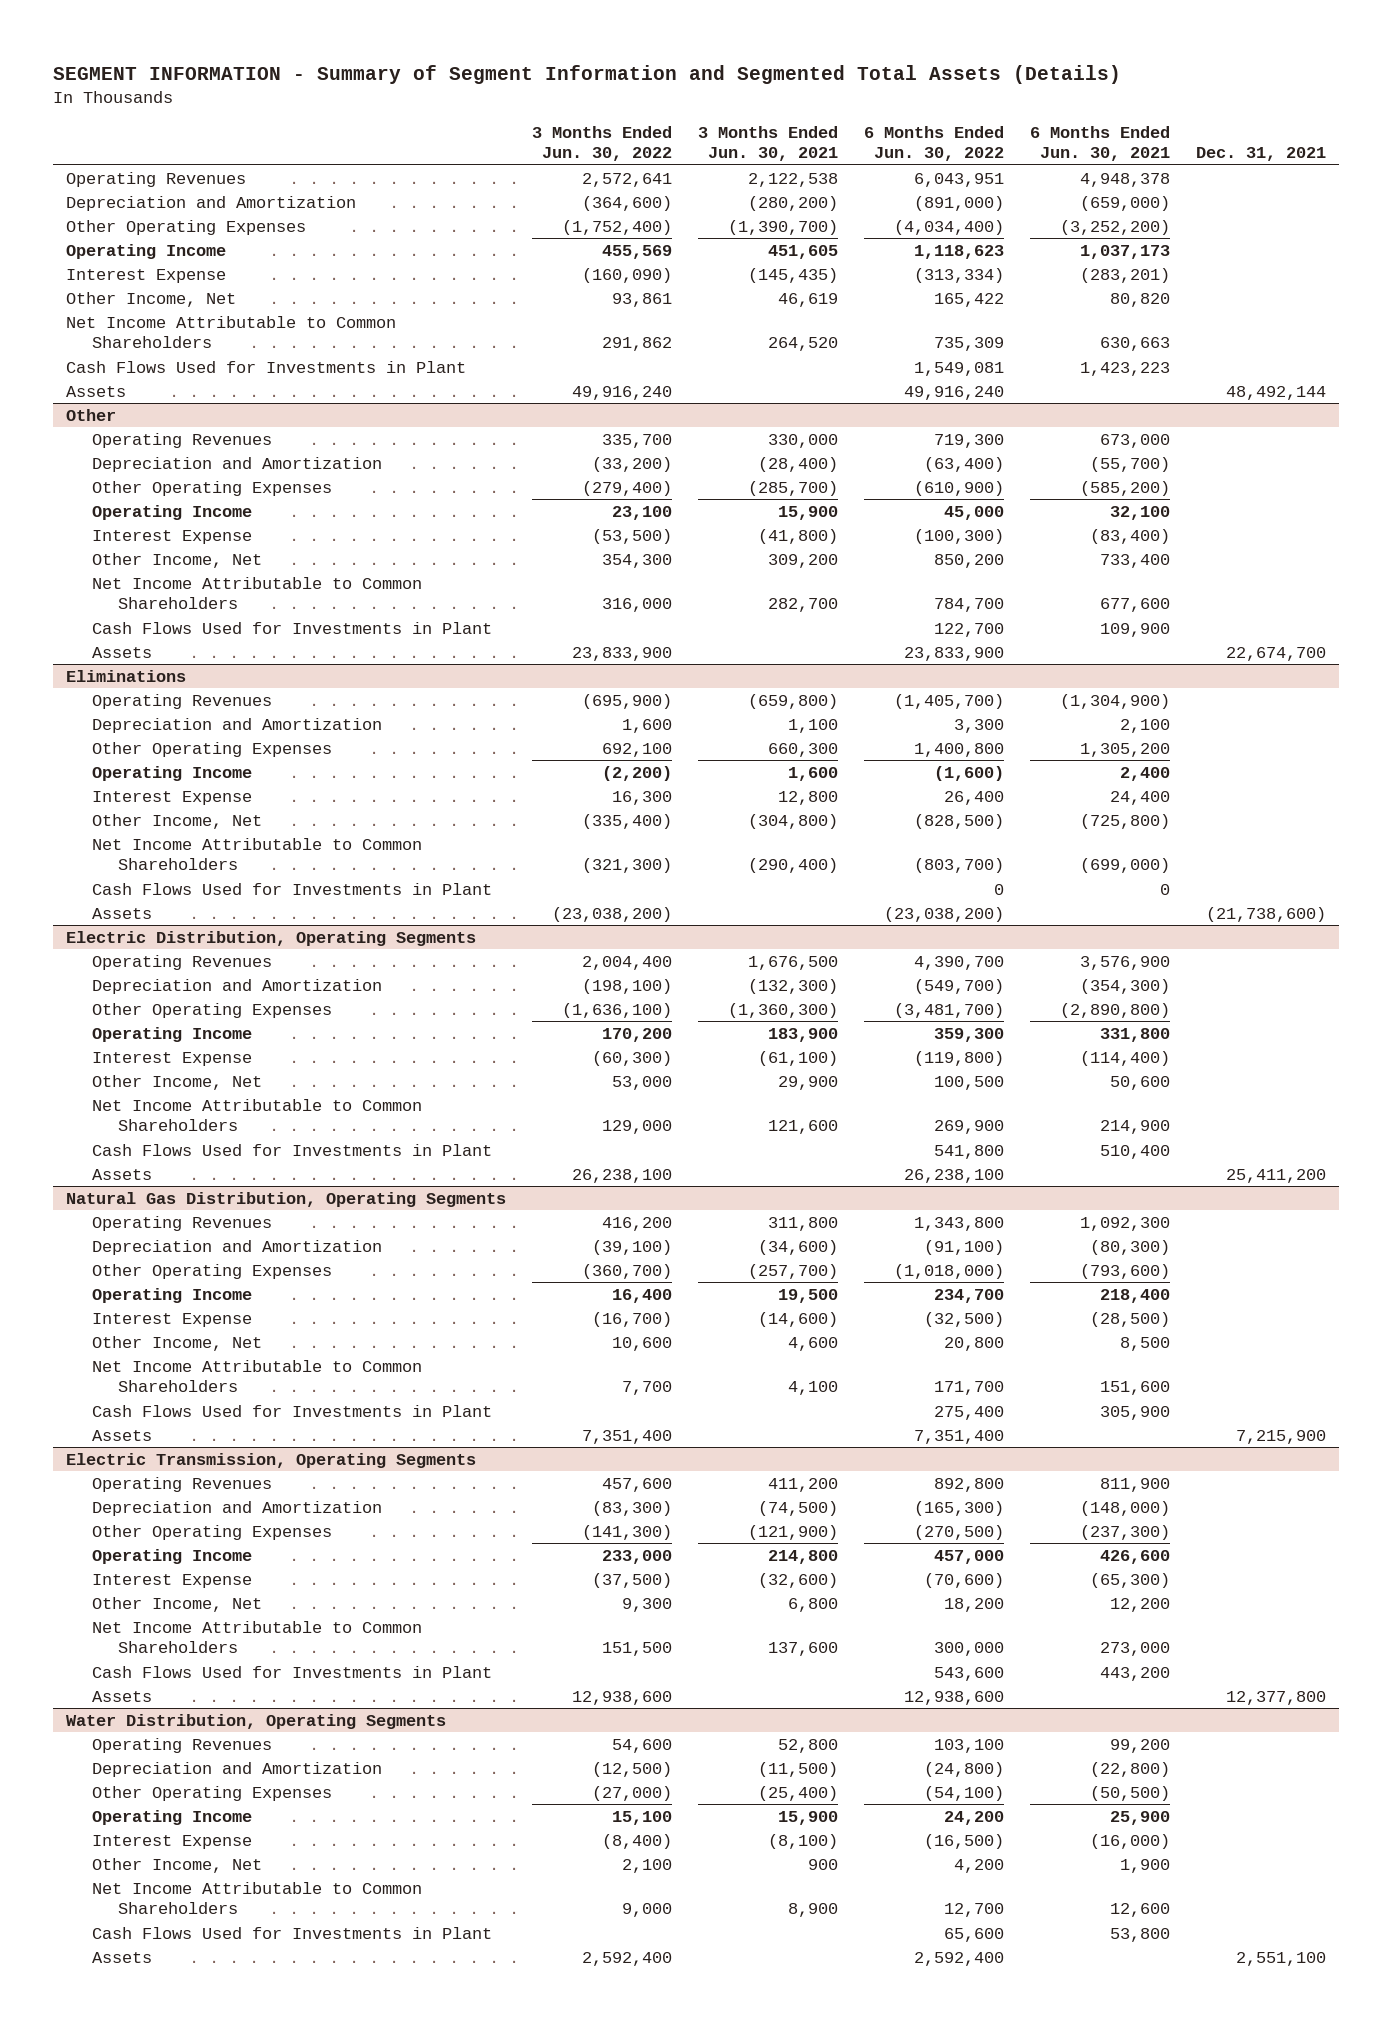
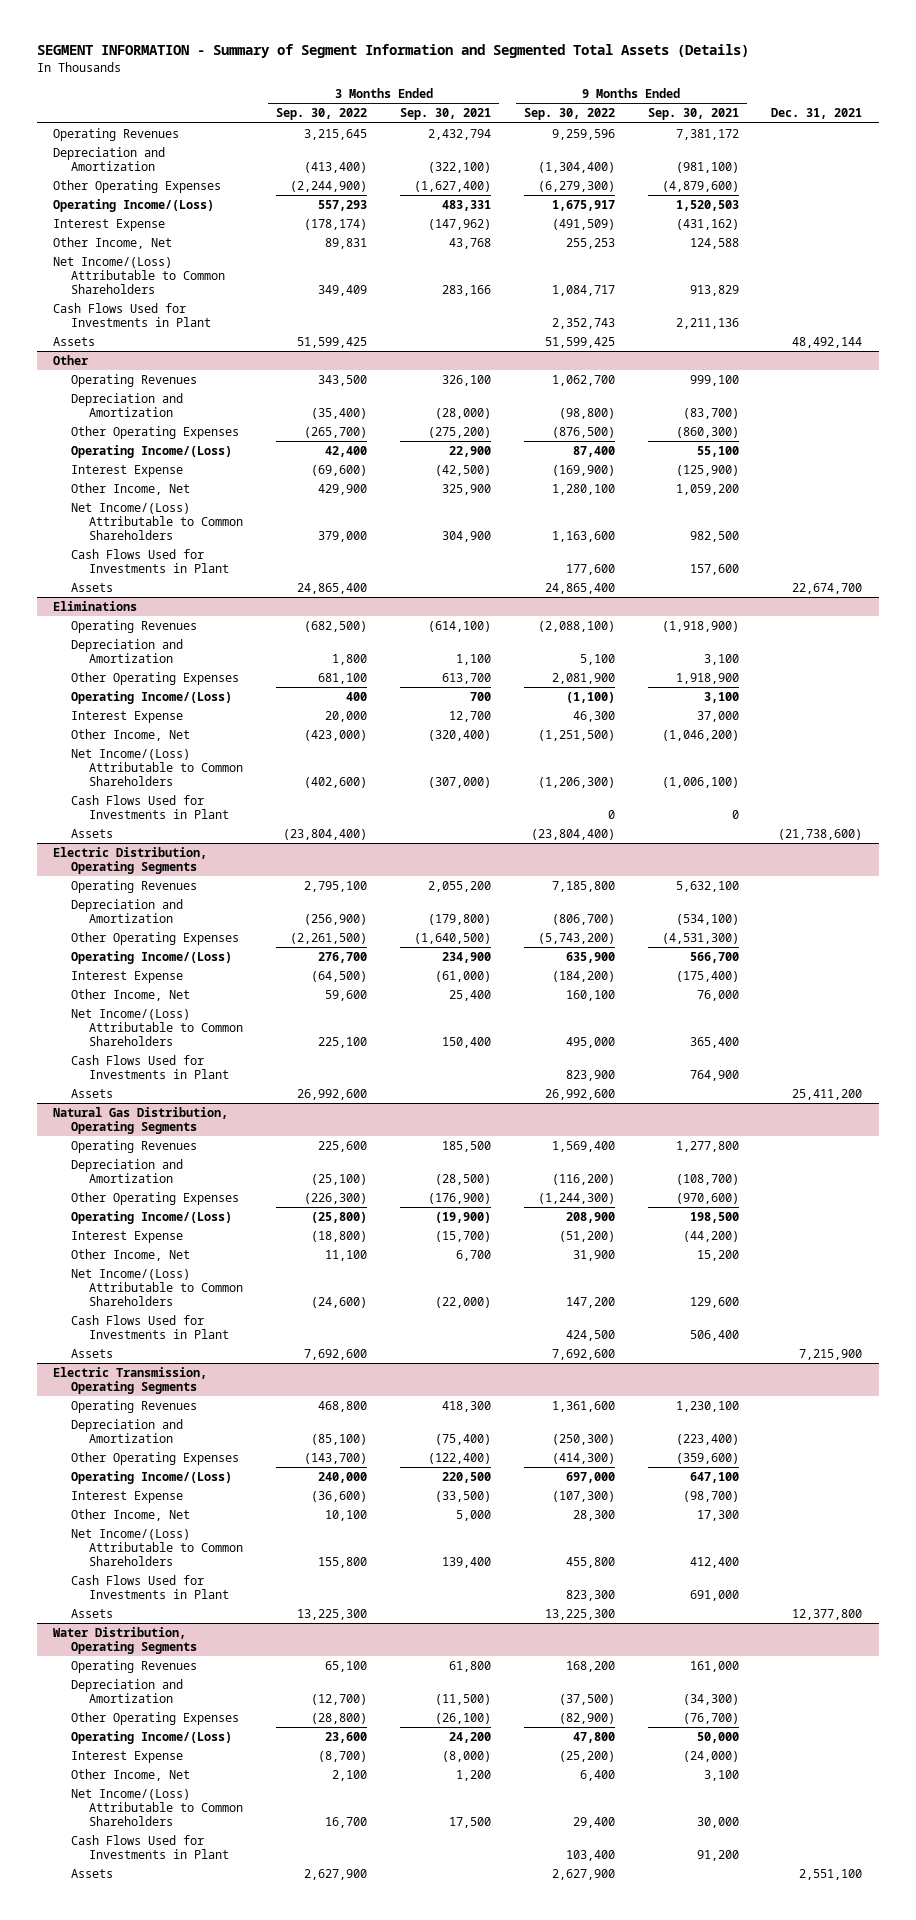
- | 3 Months Ended Jun. 30, 2022 | 3 Months Ended Jun. 30, 2021 | 6 Months Ended Jun. 30, 2022 | 6 Months Ended Jun. 30, 2021 | Dec. 31, 2021
+ | 3 Months Ended Sep. 30, 2022 | 3 Months Ended Sep. 30, 2021 | 9 Months Ended Sep. 30, 2022 | 9 Months Ended Sep. 30, 2021 | Dec. 31, 2021
- Operating Income | 455,569 | 451,605 | 1,118,623 | 1,037,173 |
+ Operating Income/(Loss) | 557,293 | 483,331 | 1,675,917 | 1,520,503 |
- Net Income Attributable to Common Shareholders | 291,862 | 264,520 | 735,309 | 630,663 |
+ Net Income/(Loss) Attributable to Common Shareholders | 349,409 | 283,166 | 1,084,717 | 913,829 |
@ Other
- Operating Income | 23,100 | 15,900 | 45,000 | 32,100 |
+ Operating Income/(Loss) | 42,400 | 22,900 | 87,400 | 55,100 |
- Net Income Attributable to Common Shareholders | 316,000 | 282,700 | 784,700 | 677,600 |
+ Net Income/(Loss) Attributable to Common Shareholders | 379,000 | 304,900 | 1,163,600 | 982,500 |
@ Eliminations
- Operating Income | (2,200) | 1,600 | (1,600) | 2,400 |
+ Operating Income/(Loss) | 400 | 700 | (1,100) | 3,100 |
- Net Income Attributable to Common Shareholders | (321,300) | (290,400) | (803,700) | (699,000) |
+ Net Income/(Loss) Attributable to Common Shareholders | (402,600) | (307,000) | (1,206,300) | (1,006,100) |
@ Electric Distribution, Operating Segments
- Operating Income | 170,200 | 183,900 | 359,300 | 331,800 |
+ Operating Income/(Loss) | 276,700 | 234,900 | 635,900 | 566,700 |
- Net Income Attributable to Common Shareholders | 129,000 | 121,600 | 269,900 | 214,900 |
+ Net Income/(Loss) Attributable to Common Shareholders | 225,100 | 150,400 | 495,000 | 365,400 |
@ Natural Gas Distribution, Operating Segments
- Operating Income | 16,400 | 19,500 | 234,700 | 218,400 |
+ Operating Income/(Loss) | (25,800) | (19,900) | 208,900 | 198,500 |
- Net Income Attributable to Common Shareholders | 7,700 | 4,100 | 171,700 | 151,600 |
+ Net Income/(Loss) Attributable to Common Shareholders | (24,600) | (22,000) | 147,200 | 129,600 |
@ Electric Transmission, Operating Segments
- Operating Income | 233,000 | 214,800 | 457,000 | 426,600 |
+ Operating Income/(Loss) | 240,000 | 220,500 | 697,000 | 647,100 |
- Net Income Attributable to Common Shareholders | 151,500 | 137,600 | 300,000 | 273,000 |
+ Net Income/(Loss) Attributable to Common Shareholders | 155,800 | 139,400 | 455,800 | 412,400 |
@ Water Distribution, Operating Segments
- Operating Income | 15,100 | 15,900 | 24,200 | 25,900 |
+ Operating Income/(Loss) | 23,600 | 24,200 | 47,800 | 50,000 |
- Net Income Attributable to Common Shareholders | 9,000 | 8,900 | 12,700 | 12,600 |
+ Net Income/(Loss) Attributable to Common Shareholders | 16,700 | 17,500 | 29,400 | 30,000 |

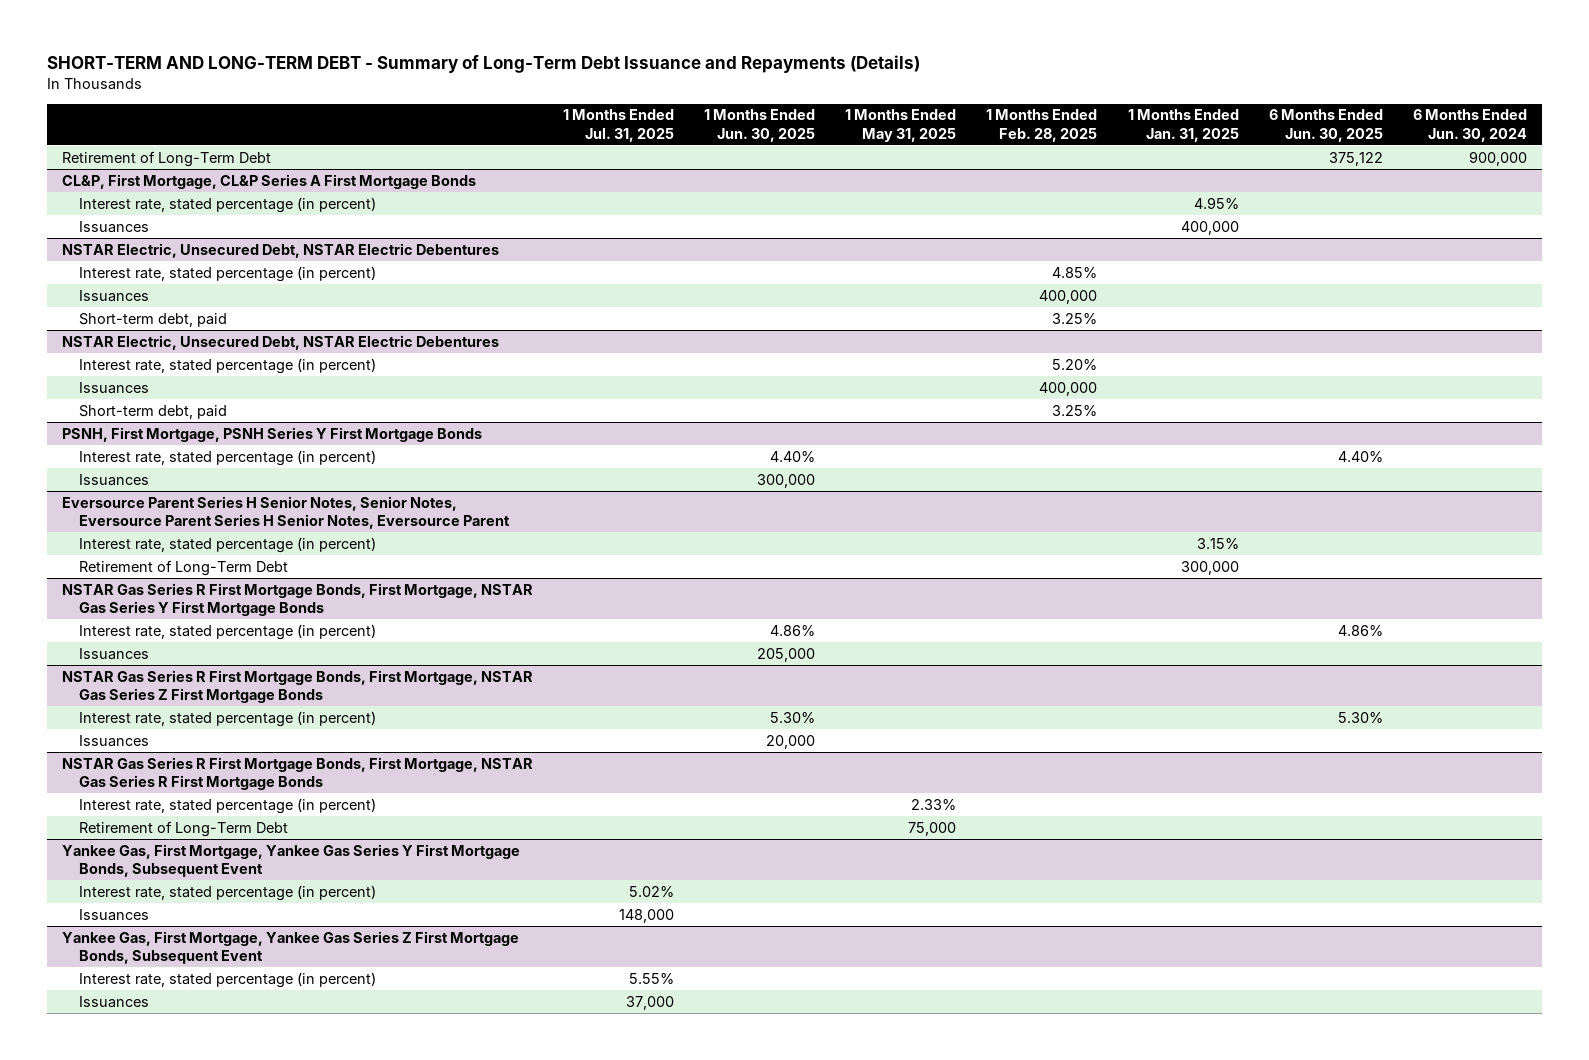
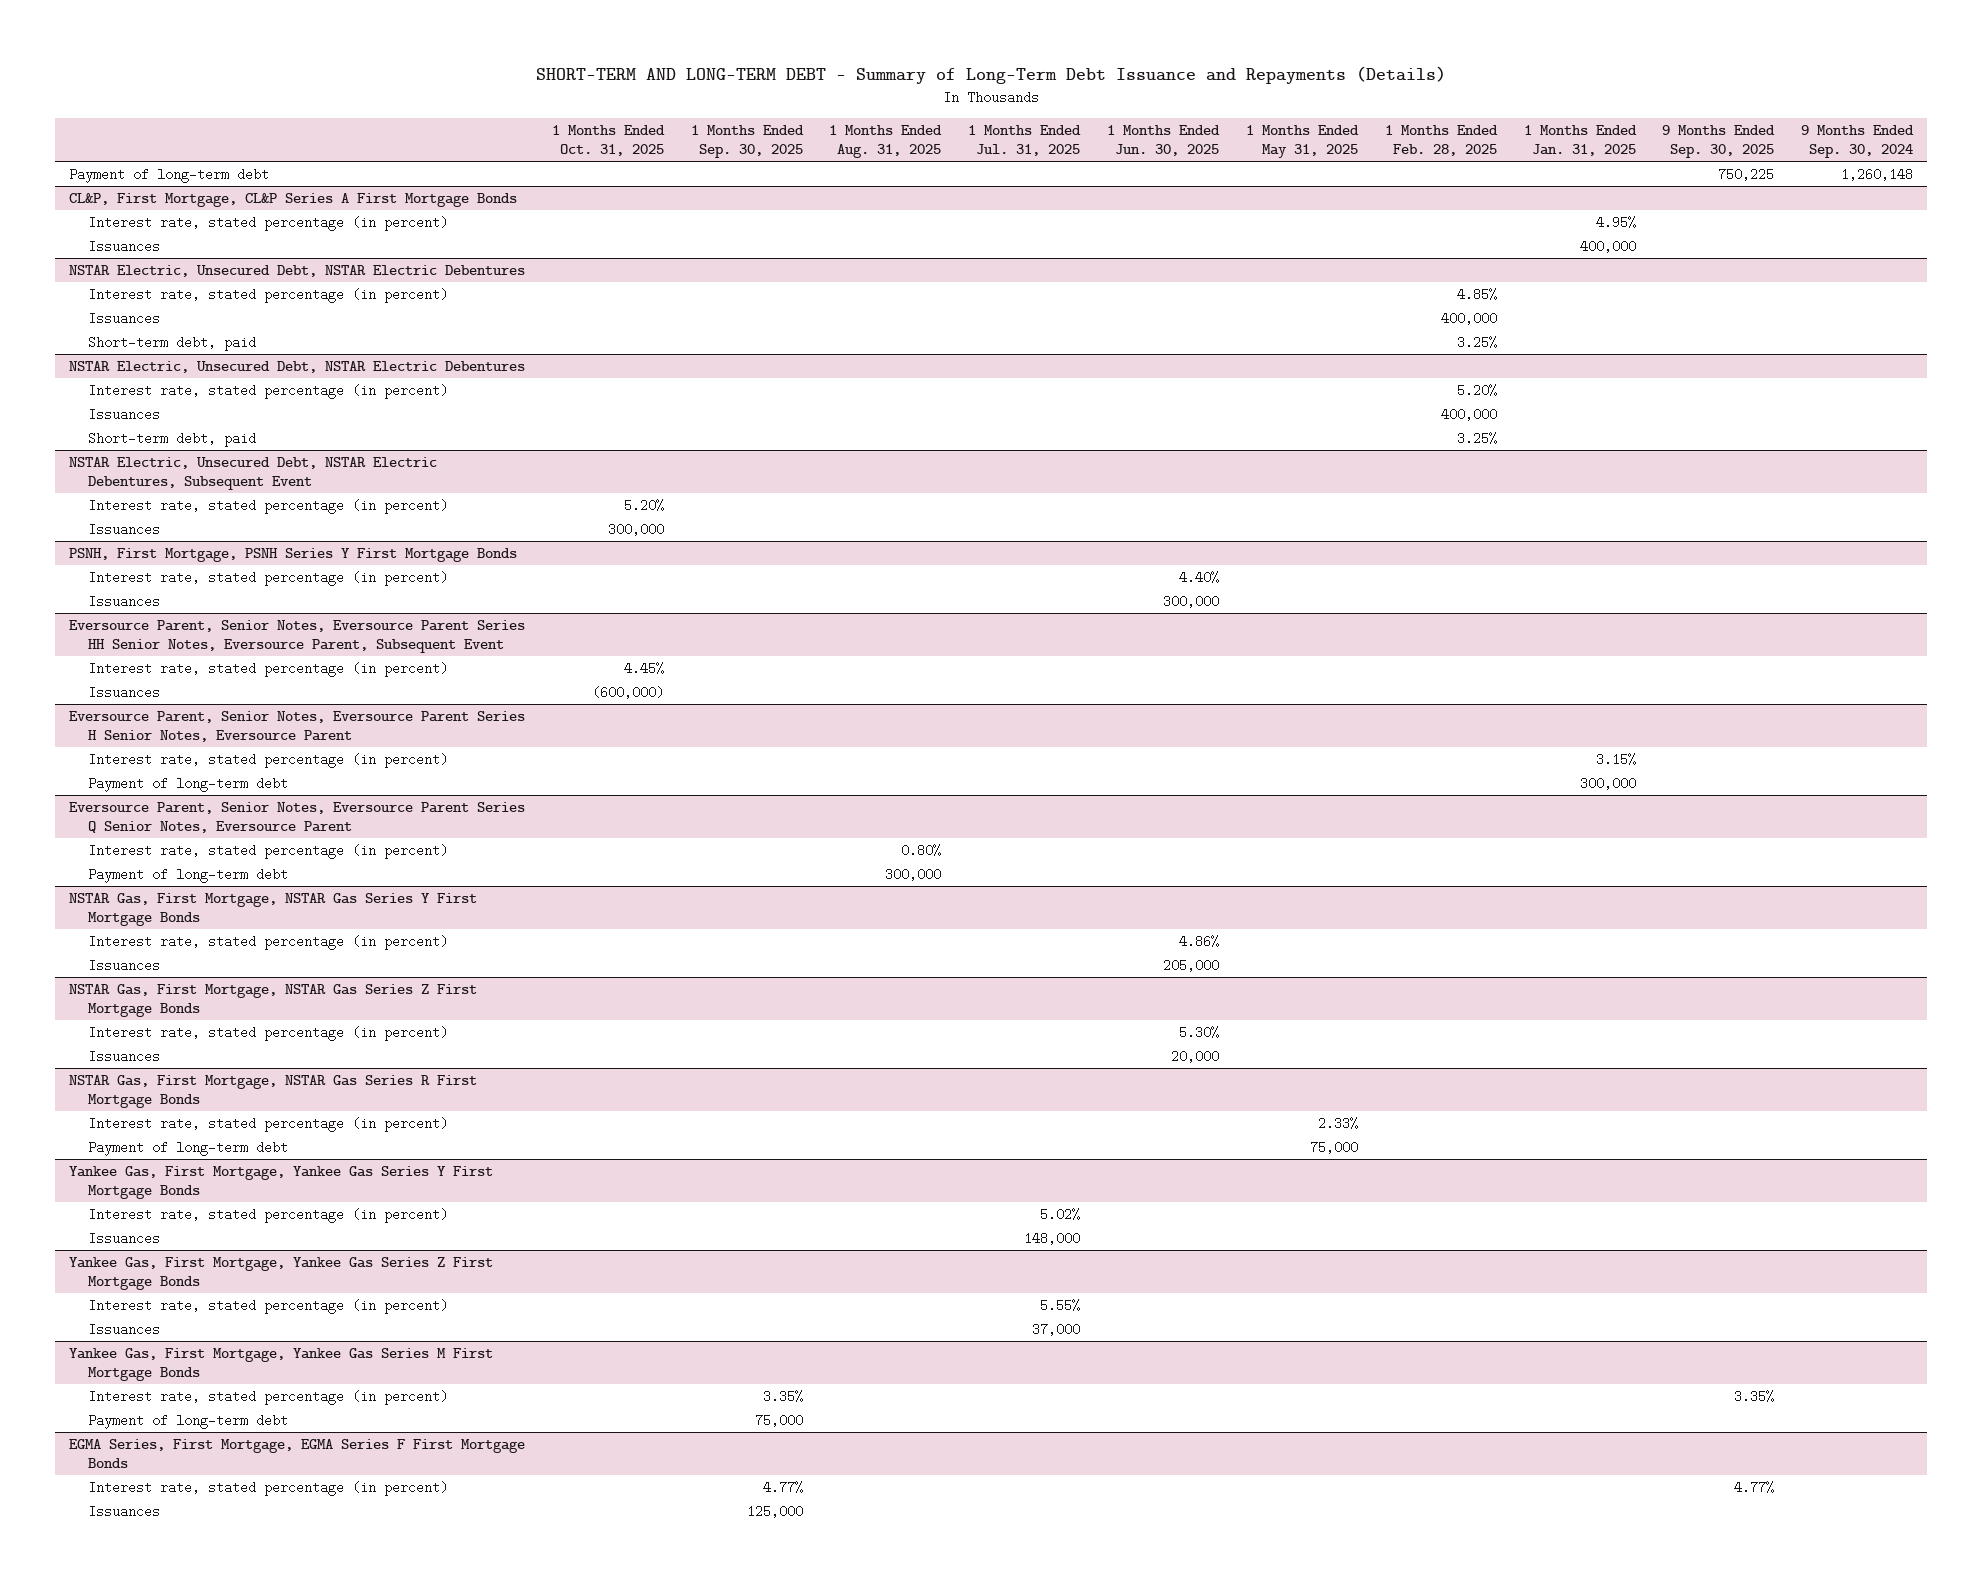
- | 1 Months Ended Jul. 31, 2025 | 1 Months Ended Jun. 30, 2025 | 1 Months Ended May 31, 2025 | 1 Months Ended Feb. 28, 2025 | 1 Months Ended Jan. 31, 2025 | 6 Months Ended Jun. 30, 2025 | 6 Months Ended Jun. 30, 2024
+ | 1 Months Ended Oct. 31, 2025 | 1 Months Ended Sep. 30, 2025 | 1 Months Ended Aug. 31, 2025 | 1 Months Ended Jul. 31, 2025 | 1 Months Ended Jun. 30, 2025 | 1 Months Ended May 31, 2025 | 1 Months Ended Feb. 28, 2025 | 1 Months Ended Jan. 31, 2025 | 9 Months Ended Sep. 30, 2025 | 9 Months Ended Sep. 30, 2024
- Retirement of Long-Term Debt | | | | | | 375,122 | 900,000
+ Payment of long-term debt | | | | | | | | | 750,225 | 1,260,148
+ NSTAR Electric, Unsecured Debt, NSTAR Electric Debentures, Subsequent Event
+ Interest rate, stated percentage (in percent) | 5.20% | | | | | | | | |
+ Issuances | 300,000 | | | | | | | | |
- Eversource Parent Series H Senior Notes, Senior Notes, Eversource Parent Series H Senior Notes, Eversource Parent
+ Eversource Parent, Senior Notes, Eversource Parent Series HH Senior Notes, Eversource Parent, Subsequent Event
+ Interest rate, stated percentage (in percent) | 4.45% | | | | | | | | |
+ Issuances | (600,000) | | | | | | | | |
+ Eversource Parent, Senior Notes, Eversource Parent Series H Senior Notes, Eversource Parent
- Retirement of Long-Term Debt | | | | | 300,000 | |
- NSTAR Gas Series R First Mortgage Bonds, First Mortgage, NSTAR Gas Series Y First Mortgage Bonds
+ Payment of long-term debt | | | | | | | | 300,000 | |
+ Eversource Parent, Senior Notes, Eversource Parent Series Q Senior Notes, Eversource Parent
+ Interest rate, stated percentage (in percent) | | | 0.80% | | | | | | |
+ Payment of long-term debt | | | 300,000 | | | | | | |
+ NSTAR Gas, First Mortgage, NSTAR Gas Series Y First Mortgage Bonds
- NSTAR Gas Series R First Mortgage Bonds, First Mortgage, NSTAR Gas Series Z First Mortgage Bonds
+ NSTAR Gas, First Mortgage, NSTAR Gas Series Z First Mortgage Bonds
- NSTAR Gas Series R First Mortgage Bonds, First Mortgage, NSTAR Gas Series R First Mortgage Bonds
+ NSTAR Gas, First Mortgage, NSTAR Gas Series R First Mortgage Bonds
- Retirement of Long-Term Debt | | | 75,000 | | | |
- Yankee Gas, First Mortgage, Yankee Gas Series Y First Mortgage Bonds, Subsequent Event
+ Payment of long-term debt | | | | | | 75,000 | | | |
+ Yankee Gas, First Mortgage, Yankee Gas Series Y First Mortgage Bonds
- Yankee Gas, First Mortgage, Yankee Gas Series Z First Mortgage Bonds, Subsequent Event
+ Yankee Gas, First Mortgage, Yankee Gas Series Z First Mortgage Bonds
+ Yankee Gas, First Mortgage, Yankee Gas Series M First Mortgage Bonds
+ Interest rate, stated percentage (in percent) | | 3.35% | | | | | | | 3.35% |
+ Payment of long-term debt | | 75,000 | | | | | | | |
+ EGMA Series, First Mortgage, EGMA Series F First Mortgage Bonds
+ Interest rate, stated percentage (in percent) | | 4.77% | | | | | | | 4.77% |
+ Issuances | | 125,000 | | | | | | | |

